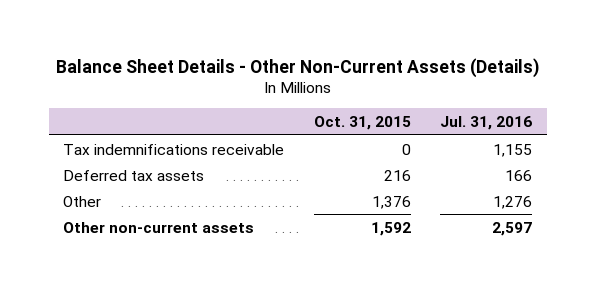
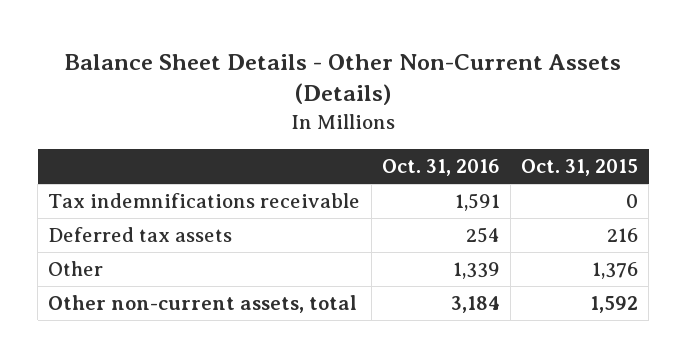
- | Oct. 31, 2015 | Jul. 31, 2016
+ | Oct. 31, 2016 | Oct. 31, 2015
- Other non-current assets | 1,592 | 2,597
+ Other non-current assets, total | 3,184 | 1,592

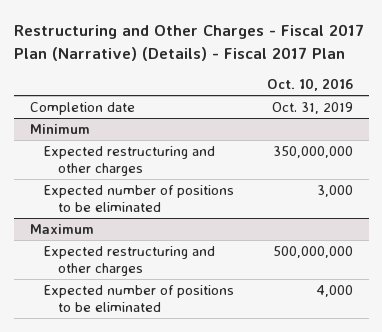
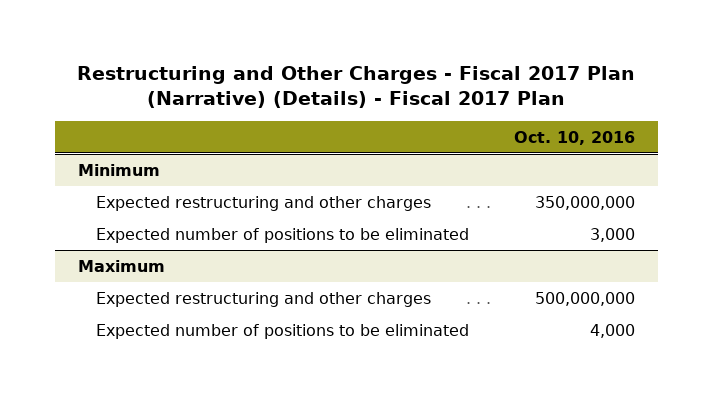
- Completion date | Oct. 31, 2019

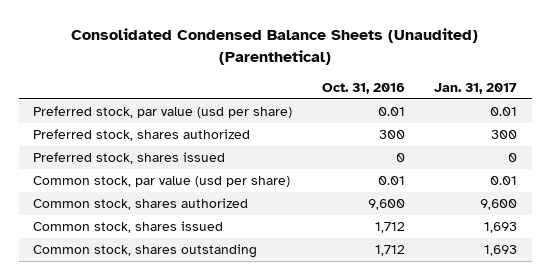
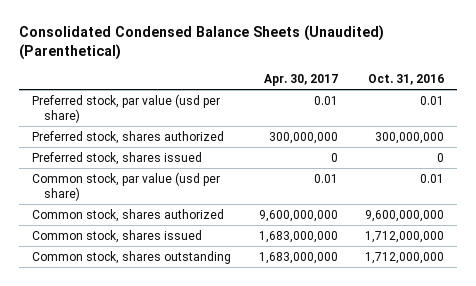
- | Oct. 31, 2016 | Jan. 31, 2017
+ | Apr. 30, 2017 | Oct. 31, 2016
- Preferred stock, shares authorized | 300 | 300
+ Preferred stock, shares authorized | 300,000,000 | 300,000,000
- Common stock, shares authorized | 9,600 | 9,600
- Common stock, shares issued | 1,712 | 1,693
- Common stock, shares outstanding | 1,712 | 1,693
+ Common stock, shares authorized | 9,600,000,000 | 9,600,000,000
+ Common stock, shares issued | 1,683,000,000 | 1,712,000,000
+ Common stock, shares outstanding | 1,683,000,000 | 1,712,000,000

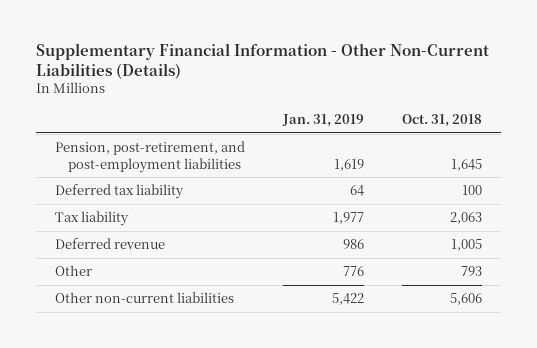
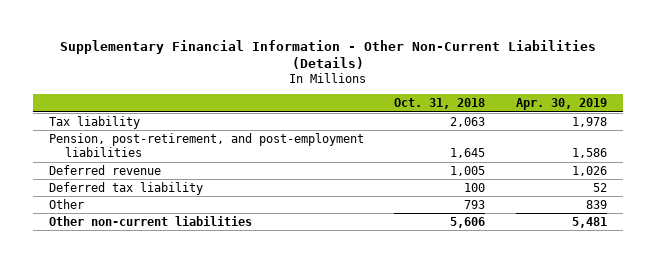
- | Jan. 31, 2019 | Oct. 31, 2018
+ | Oct. 31, 2018 | Apr. 30, 2019
moved down: Pension, post-retirement, and post-employment liabilities | 1,645 | 1,586
moved down: Deferred tax liability | 100 | 52

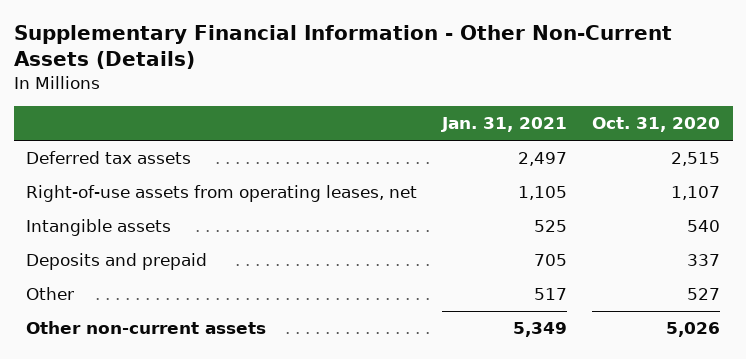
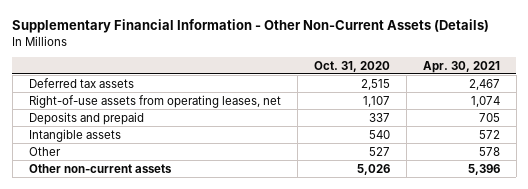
- | Jan. 31, 2021 | Oct. 31, 2020
+ | Oct. 31, 2020 | Apr. 30, 2021
moved down: Intangible assets | 540 | 572

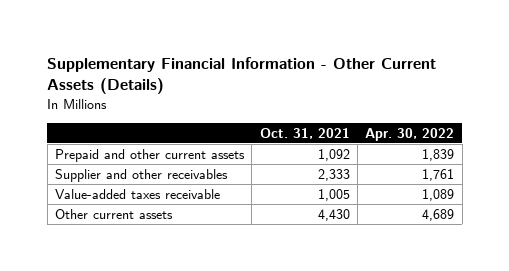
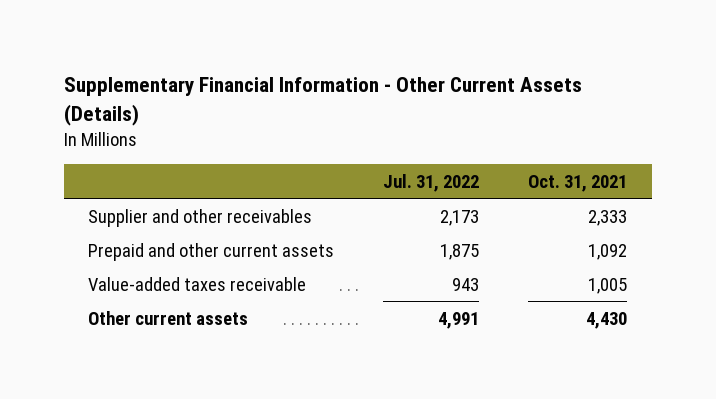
- | Oct. 31, 2021 | Apr. 30, 2022
+ | Jul. 31, 2022 | Oct. 31, 2021
moved down: Prepaid and other current assets | 1,875 | 1,092

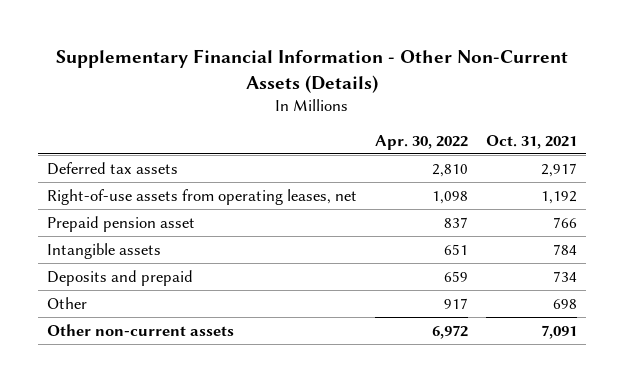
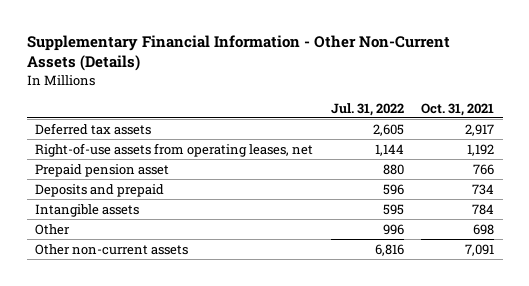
- | Apr. 30, 2022 | Oct. 31, 2021
+ | Jul. 31, 2022 | Oct. 31, 2021
moved down: Intangible assets | 595 | 784

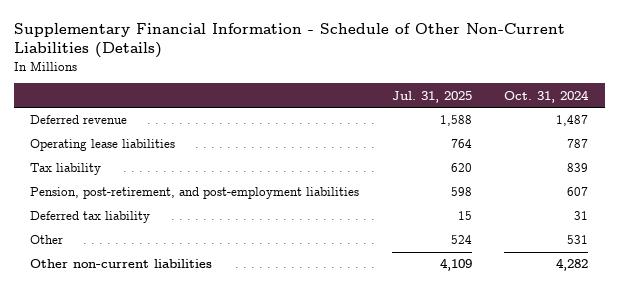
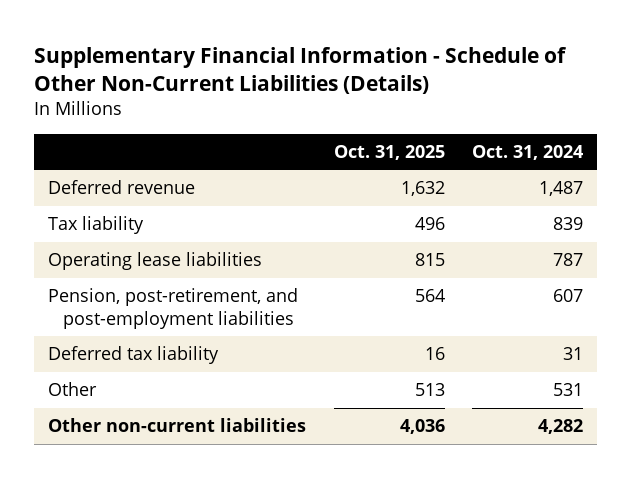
- | Jul. 31, 2025 | Oct. 31, 2024
+ | Oct. 31, 2025 | Oct. 31, 2024
moved down: Operating lease liabilities | 815 | 787

